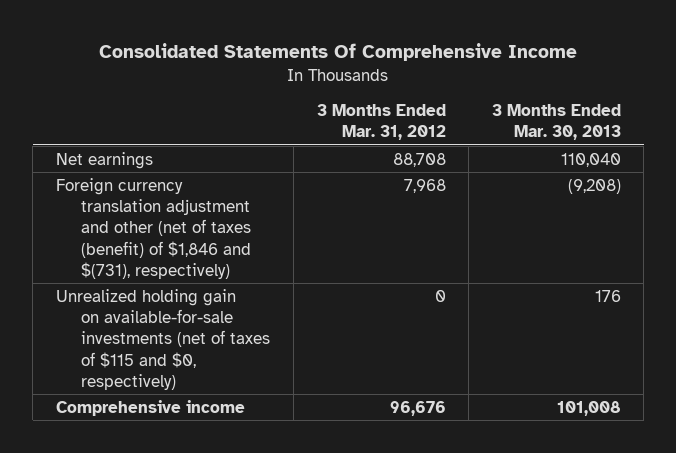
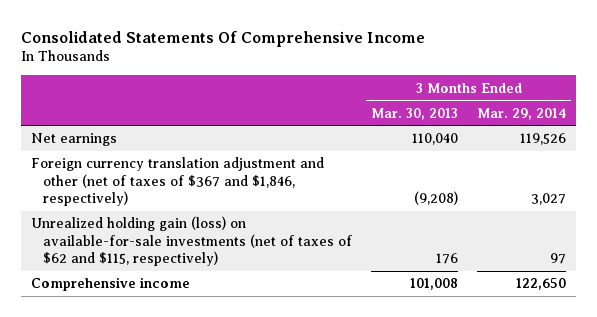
- | 3 Months Ended Mar. 31, 2012 | 3 Months Ended Mar. 30, 2013
+ | 3 Months Ended Mar. 30, 2013 | 3 Months Ended Mar. 29, 2014
- Foreign currency translation adjustment and other (net of taxes (benefit) of $1,846 and $(731), respectively) | 7,968 | (9,208)
- Unrealized holding gain on available-for-sale investments (net of taxes of $115 and $0, respectively) | 0 | 176
+ Foreign currency translation adjustment and other (net of taxes of $367 and $1,846, respectively) | (9,208) | 3,027
+ Unrealized holding gain (loss) on available-for-sale investments (net of taxes of $62 and $115, respectively) | 176 | 97

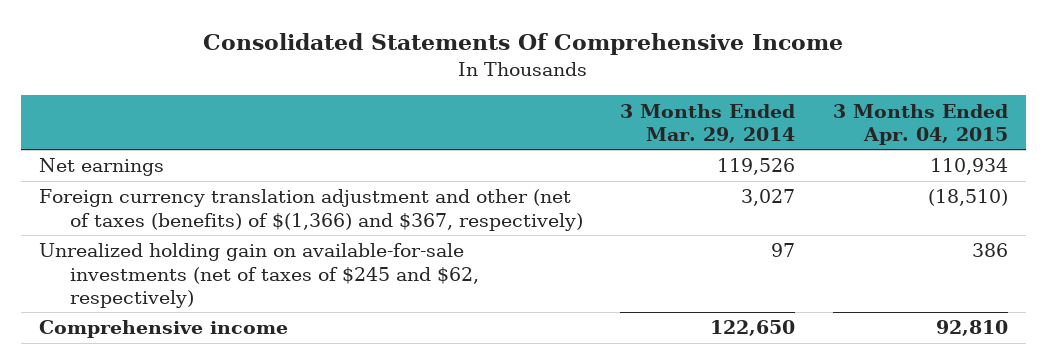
- | 3 Months Ended Mar. 30, 2013 | 3 Months Ended Mar. 29, 2014
+ | 3 Months Ended Mar. 29, 2014 | 3 Months Ended Apr. 04, 2015
- Foreign currency translation adjustment and other (net of taxes of $367 and $1,846, respectively) | (9,208) | 3,027
- Unrealized holding gain (loss) on available-for-sale investments (net of taxes of $62 and $115, respectively) | 176 | 97
+ Foreign currency translation adjustment and other (net of taxes (benefits) of $(1,366) and $367, respectively) | 3,027 | (18,510)
+ Unrealized holding gain on available-for-sale investments (net of taxes of $245 and $62, respectively) | 97 | 386

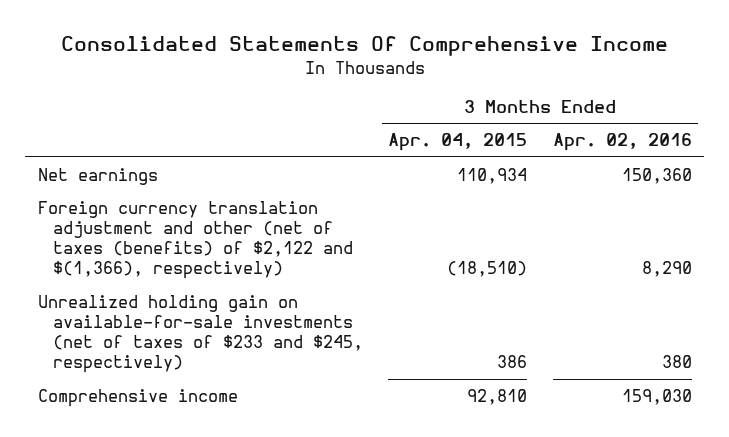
- | 3 Months Ended Mar. 29, 2014 | 3 Months Ended Apr. 04, 2015
+ | 3 Months Ended Apr. 04, 2015 | 3 Months Ended Apr. 02, 2016
- Foreign currency translation adjustment and other (net of taxes (benefits) of $(1,366) and $367, respectively) | 3,027 | (18,510)
- Unrealized holding gain on available-for-sale investments (net of taxes of $245 and $62, respectively) | 97 | 386
+ Foreign currency translation adjustment and other (net of taxes (benefits) of $2,122 and $(1,366), respectively) | (18,510) | 8,290
+ Unrealized holding gain on available-for-sale investments (net of taxes of $233 and $245, respectively) | 386 | 380

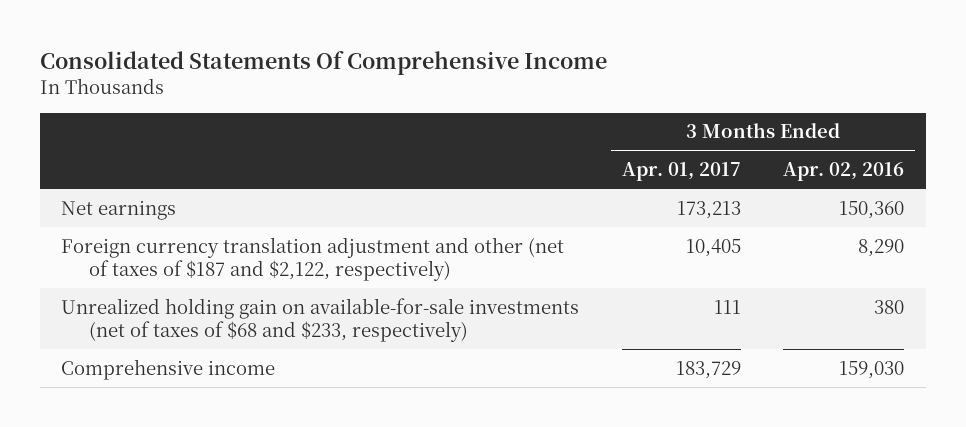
- | 3 Months Ended Apr. 04, 2015 | 3 Months Ended Apr. 02, 2016
+ | 3 Months Ended Apr. 01, 2017 | 3 Months Ended Apr. 02, 2016
- Foreign currency translation adjustment and other (net of taxes (benefits) of $2,122 and $(1,366), respectively) | (18,510) | 8,290
- Unrealized holding gain on available-for-sale investments (net of taxes of $233 and $245, respectively) | 386 | 380
+ Foreign currency translation adjustment and other (net of taxes of $187 and $2,122, respectively) | 10,405 | 8,290
+ Unrealized holding gain on available-for-sale investments (net of taxes of $68 and $233, respectively) | 111 | 380

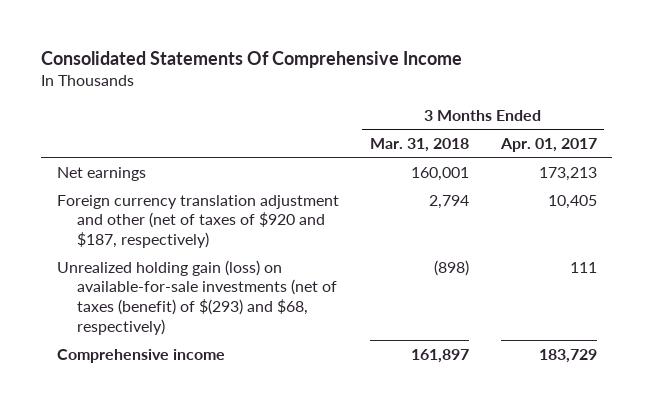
- | 3 Months Ended Apr. 01, 2017 | 3 Months Ended Apr. 02, 2016
+ | 3 Months Ended Mar. 31, 2018 | 3 Months Ended Apr. 01, 2017
- Foreign currency translation adjustment and other (net of taxes of $187 and $2,122, respectively) | 10,405 | 8,290
- Unrealized holding gain on available-for-sale investments (net of taxes of $68 and $233, respectively) | 111 | 380
+ Foreign currency translation adjustment and other (net of taxes of $920 and $187, respectively) | 2,794 | 10,405
+ Unrealized holding gain (loss) on available-for-sale investments (net of taxes (benefit) of $(293) and $68, respectively) | (898) | 111

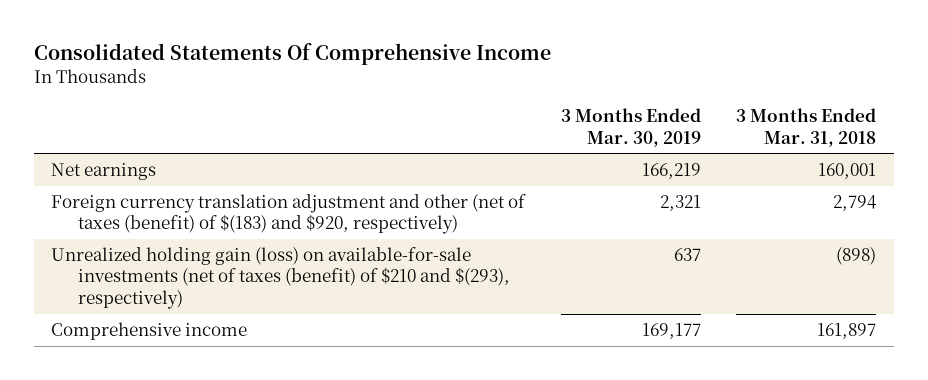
- | 3 Months Ended Mar. 31, 2018 | 3 Months Ended Apr. 01, 2017
+ | 3 Months Ended Mar. 30, 2019 | 3 Months Ended Mar. 31, 2018
- Foreign currency translation adjustment and other (net of taxes of $920 and $187, respectively) | 2,794 | 10,405
- Unrealized holding gain (loss) on available-for-sale investments (net of taxes (benefit) of $(293) and $68, respectively) | (898) | 111
+ Foreign currency translation adjustment and other (net of taxes (benefit) of $(183) and $920, respectively) | 2,321 | 2,794
+ Unrealized holding gain (loss) on available-for-sale investments (net of taxes (benefit) of $210 and $(293), respectively) | 637 | (898)

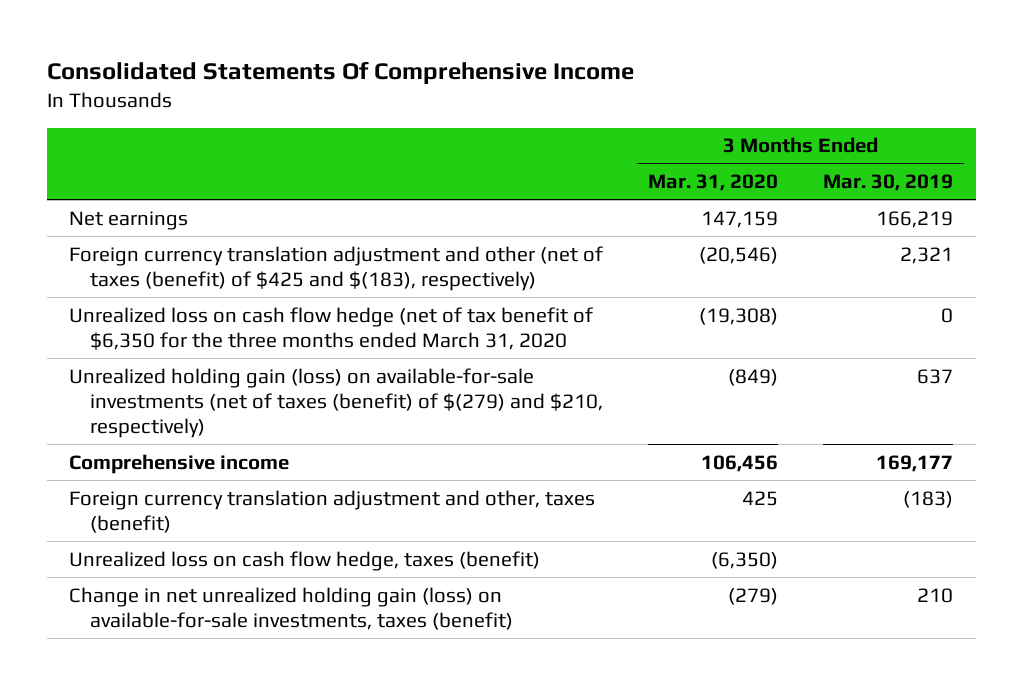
- | 3 Months Ended Mar. 30, 2019 | 3 Months Ended Mar. 31, 2018
+ | 3 Months Ended Mar. 31, 2020 | 3 Months Ended Mar. 30, 2019
- Foreign currency translation adjustment and other (net of taxes (benefit) of $(183) and $920, respectively) | 2,321 | 2,794
- Unrealized holding gain (loss) on available-for-sale investments (net of taxes (benefit) of $210 and $(293), respectively) | 637 | (898)
+ Foreign currency translation adjustment and other (net of taxes (benefit) of $425 and $(183), respectively) | (20,546) | 2,321
+ Unrealized loss on cash flow hedge (net of tax benefit of $6,350 for the three months ended March 31, 2020 | (19,308) | 0
+ Unrealized holding gain (loss) on available-for-sale investments (net of taxes (benefit) of $(279) and $210, respectively) | (849) | 637
+ Foreign currency translation adjustment and other, taxes (benefit) | 425 | (183)
+ Unrealized loss on cash flow hedge, taxes (benefit) | (6,350) |
+ Change in net unrealized holding gain (loss) on available-for-sale investments, taxes (benefit) | (279) | 210

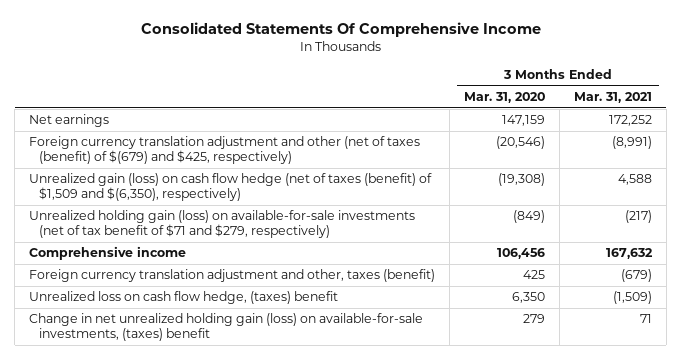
- | 3 Months Ended Mar. 31, 2020 | 3 Months Ended Mar. 30, 2019
+ | 3 Months Ended Mar. 31, 2020 | 3 Months Ended Mar. 31, 2021
- Foreign currency translation adjustment and other (net of taxes (benefit) of $425 and $(183), respectively) | (20,546) | 2,321
- Unrealized loss on cash flow hedge (net of tax benefit of $6,350 for the three months ended March 31, 2020 | (19,308) | 0
- Unrealized holding gain (loss) on available-for-sale investments (net of taxes (benefit) of $(279) and $210, respectively) | (849) | 637
+ Foreign currency translation adjustment and other (net of taxes (benefit) of $(679) and $425, respectively) | (20,546) | (8,991)
+ Unrealized gain (loss) on cash flow hedge (net of taxes (benefit) of $1,509 and $(6,350), respectively) | (19,308) | 4,588
+ Unrealized holding gain (loss) on available-for-sale investments (net of tax benefit of $71 and $279, respectively) | (849) | (217)
- Unrealized loss on cash flow hedge, taxes (benefit) | (6,350) |
- Change in net unrealized holding gain (loss) on available-for-sale investments, taxes (benefit) | (279) | 210
+ Unrealized loss on cash flow hedge, (taxes) benefit | 6,350 | (1,509)
+ Change in net unrealized holding gain (loss) on available-for-sale investments, (taxes) benefit | 279 | 71

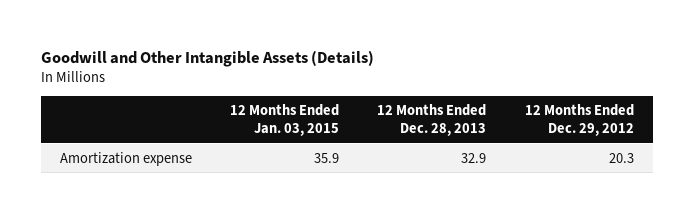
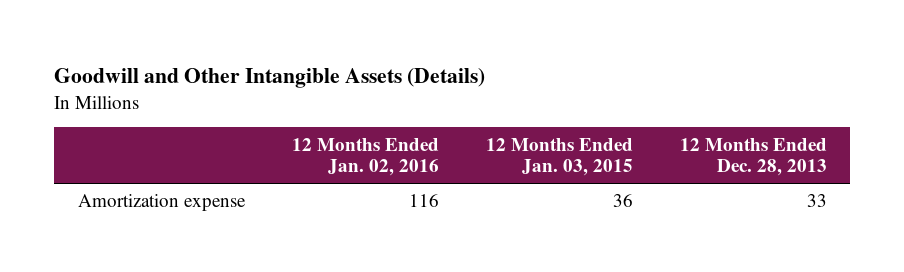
- | 12 Months Ended Jan. 03, 2015 | 12 Months Ended Dec. 28, 2013 | 12 Months Ended Dec. 29, 2012
+ | 12 Months Ended Jan. 02, 2016 | 12 Months Ended Jan. 03, 2015 | 12 Months Ended Dec. 28, 2013
- Amortization expense | 35.9 | 32.9 | 20.3
+ Amortization expense | 116 | 36 | 33

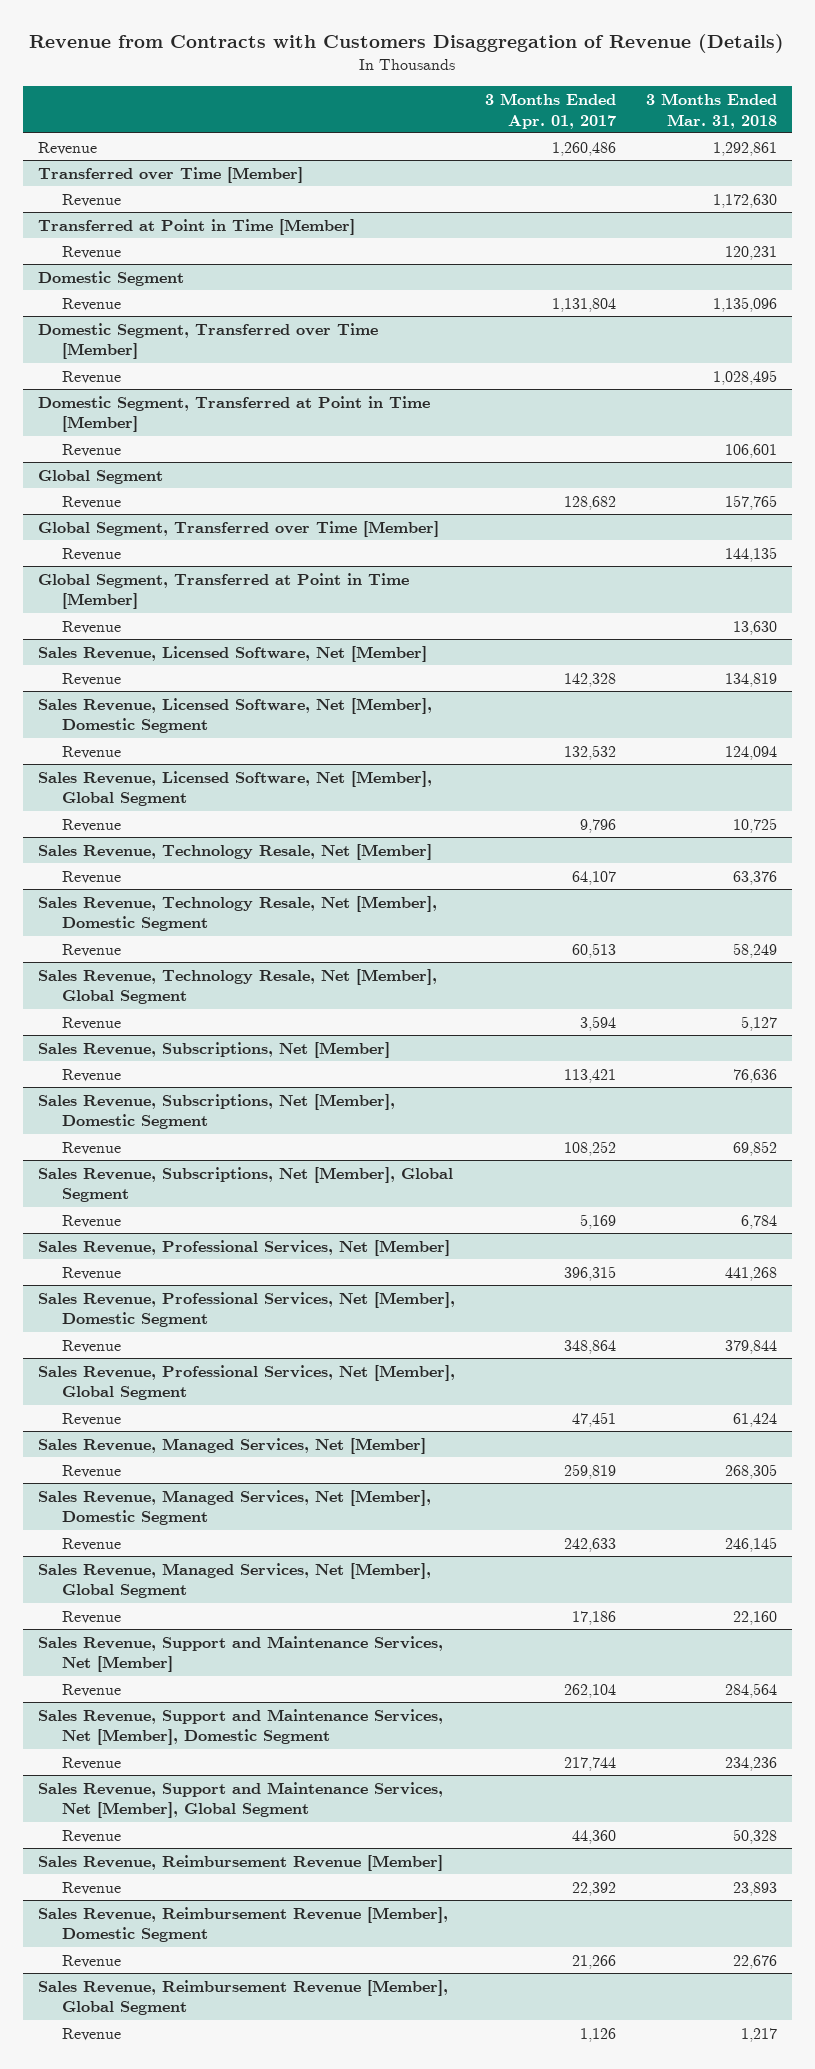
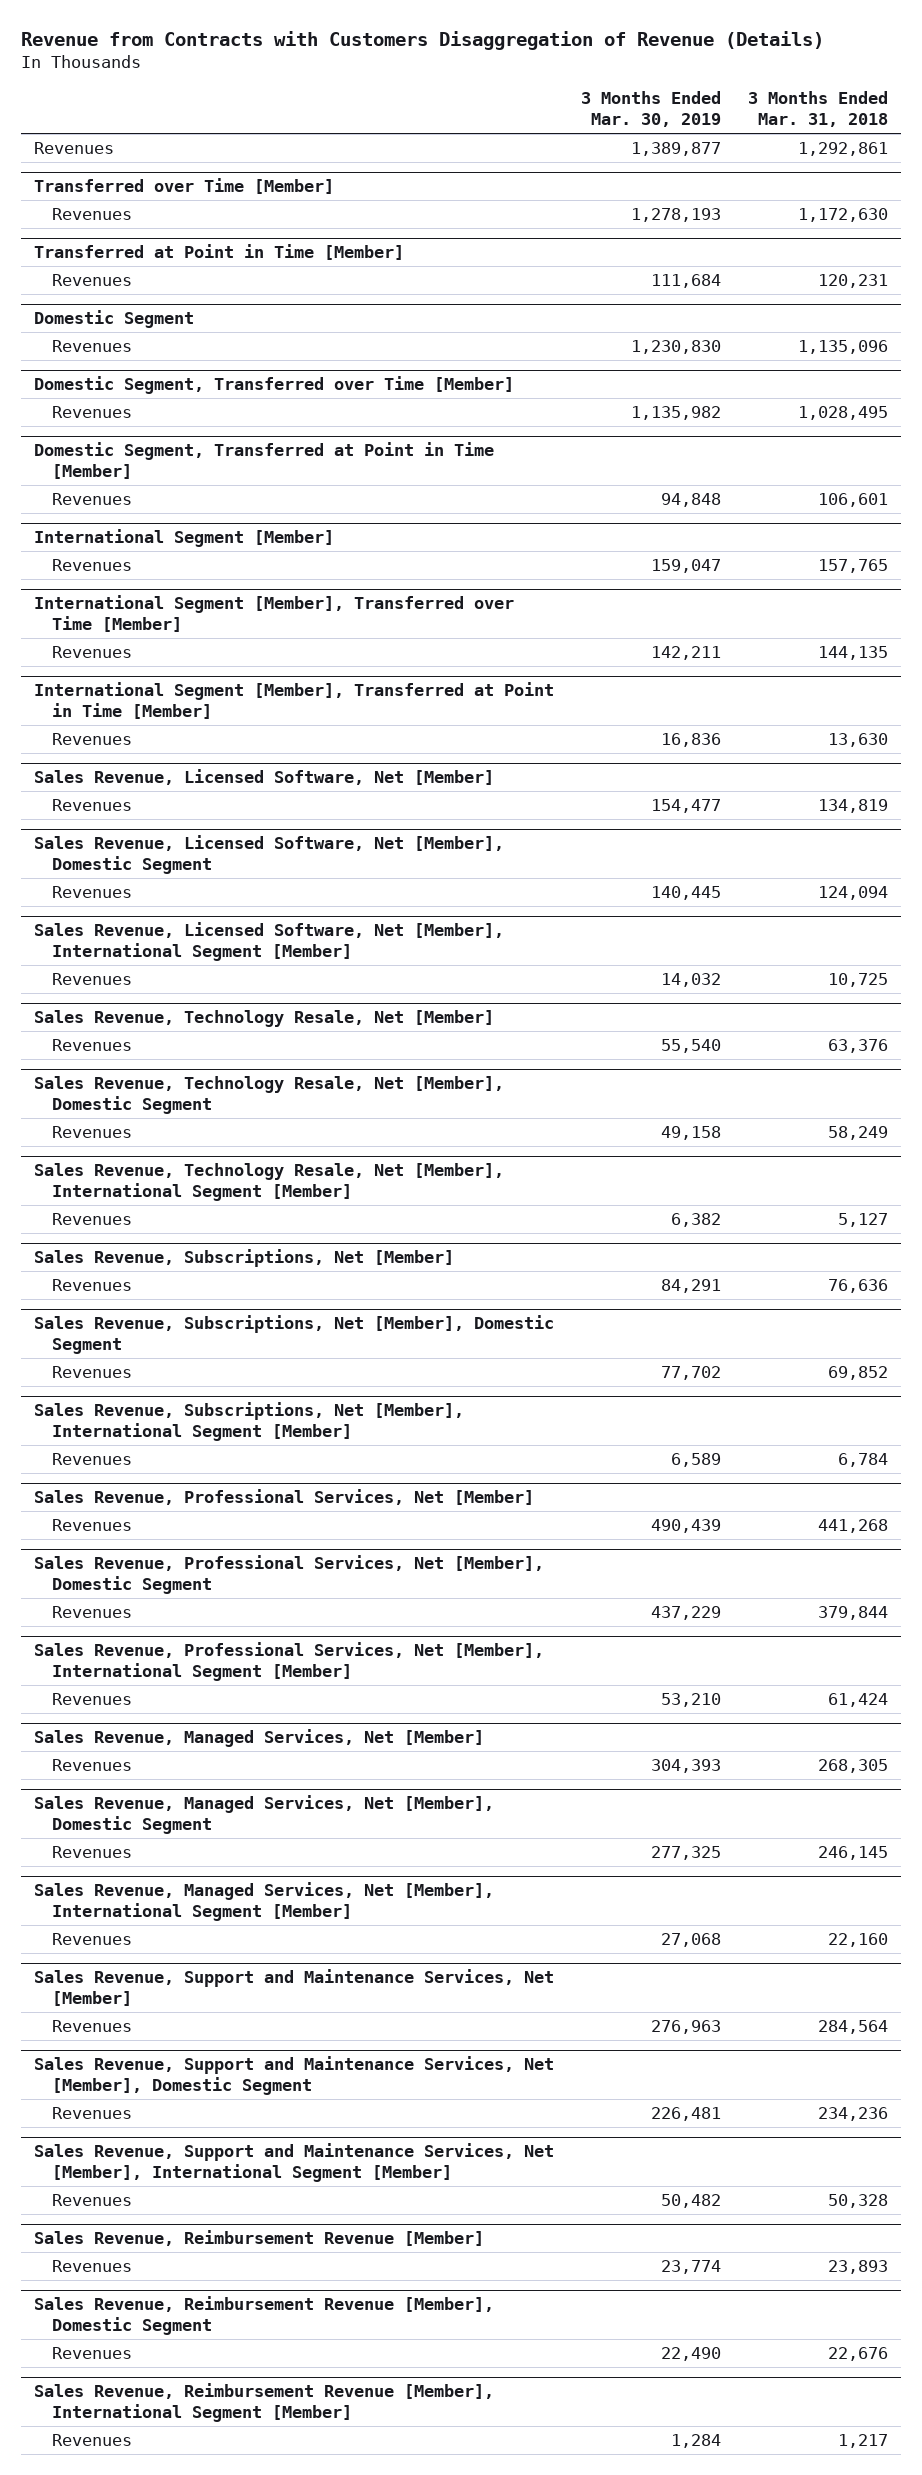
- | 3 Months Ended Apr. 01, 2017 | 3 Months Ended Mar. 31, 2018
+ | 3 Months Ended Mar. 30, 2019 | 3 Months Ended Mar. 31, 2018
- Revenue | 1,260,486 | 1,292,861
+ Revenues | 1,389,877 | 1,292,861
@ Transferred over Time [Member]
- Revenue | | 1,172,630
+ Revenues | 1,278,193 | 1,172,630
@ Transferred at Point in Time [Member]
- Revenue | | 120,231
+ Revenues | 111,684 | 120,231
@ Domestic Segment
- Revenue | 1,131,804 | 1,135,096
+ Revenues | 1,230,830 | 1,135,096
@ Domestic Segment, Transferred over Time [Member]
- Revenue | | 1,028,495
+ Revenues | 1,135,982 | 1,028,495
@ Domestic Segment, Transferred at Point in Time [Member]
- Revenue | | 106,601
- Global Segment
- Revenue | 128,682 | 157,765
- Global Segment, Transferred over Time [Member]
- Revenue | | 144,135
- Global Segment, Transferred at Point in Time [Member]
- Revenue | | 13,630
@ Domestic Segment, Transferred at Point in Time [Member]
+ Revenues | 94,848 | 106,601
+ International Segment [Member]
+ Revenues | 159,047 | 157,765
+ International Segment [Member], Transferred over Time [Member]
+ Revenues | 142,211 | 144,135
+ International Segment [Member], Transferred at Point in Time [Member]
+ Revenues | 16,836 | 13,630
@ Sales Revenue, Licensed Software, Net [Member]
- Revenue | 142,328 | 134,819
+ Revenues | 154,477 | 134,819
@ Sales Revenue, Licensed Software, Net [Member], Domestic Segment
- Revenue | 132,532 | 124,094
- Sales Revenue, Licensed Software, Net [Member], Global Segment
- Revenue | 9,796 | 10,725
@ Sales Revenue, Licensed Software, Net [Member], Domestic Segment
+ Revenues | 140,445 | 124,094
+ Sales Revenue, Licensed Software, Net [Member], International Segment [Member]
+ Revenues | 14,032 | 10,725
@ Sales Revenue, Technology Resale, Net [Member]
- Revenue | 64,107 | 63,376
+ Revenues | 55,540 | 63,376
@ Sales Revenue, Technology Resale, Net [Member], Domestic Segment
- Revenue | 60,513 | 58,249
- Sales Revenue, Technology Resale, Net [Member], Global Segment
- Revenue | 3,594 | 5,127
@ Sales Revenue, Technology Resale, Net [Member], Domestic Segment
+ Revenues | 49,158 | 58,249
+ Sales Revenue, Technology Resale, Net [Member], International Segment [Member]
+ Revenues | 6,382 | 5,127
@ Sales Revenue, Subscriptions, Net [Member]
- Revenue | 113,421 | 76,636
+ Revenues | 84,291 | 76,636
@ Sales Revenue, Subscriptions, Net [Member], Domestic Segment
- Revenue | 108,252 | 69,852
- Sales Revenue, Subscriptions, Net [Member], Global Segment
- Revenue | 5,169 | 6,784
@ Sales Revenue, Subscriptions, Net [Member], Domestic Segment
+ Revenues | 77,702 | 69,852
+ Sales Revenue, Subscriptions, Net [Member], International Segment [Member]
+ Revenues | 6,589 | 6,784
@ Sales Revenue, Professional Services, Net [Member]
- Revenue | 396,315 | 441,268
+ Revenues | 490,439 | 441,268
@ Sales Revenue, Professional Services, Net [Member], Domestic Segment
- Revenue | 348,864 | 379,844
- Sales Revenue, Professional Services, Net [Member], Global Segment
- Revenue | 47,451 | 61,424
@ Sales Revenue, Professional Services, Net [Member], Domestic Segment
+ Revenues | 437,229 | 379,844
+ Sales Revenue, Professional Services, Net [Member], International Segment [Member]
+ Revenues | 53,210 | 61,424
@ Sales Revenue, Managed Services, Net [Member]
- Revenue | 259,819 | 268,305
+ Revenues | 304,393 | 268,305
@ Sales Revenue, Managed Services, Net [Member], Domestic Segment
- Revenue | 242,633 | 246,145
- Sales Revenue, Managed Services, Net [Member], Global Segment
- Revenue | 17,186 | 22,160
@ Sales Revenue, Managed Services, Net [Member], Domestic Segment
+ Revenues | 277,325 | 246,145
+ Sales Revenue, Managed Services, Net [Member], International Segment [Member]
+ Revenues | 27,068 | 22,160
@ Sales Revenue, Support and Maintenance Services, Net [Member]
- Revenue | 262,104 | 284,564
+ Revenues | 276,963 | 284,564
@ Sales Revenue, Support and Maintenance Services, Net [Member], Domestic Segment
- Revenue | 217,744 | 234,236
- Sales Revenue, Support and Maintenance Services, Net [Member], Global Segment
- Revenue | 44,360 | 50,328
@ Sales Revenue, Support and Maintenance Services, Net [Member], Domestic Segment
+ Revenues | 226,481 | 234,236
+ Sales Revenue, Support and Maintenance Services, Net [Member], International Segment [Member]
+ Revenues | 50,482 | 50,328
@ Sales Revenue, Reimbursement Revenue [Member]
- Revenue | 22,392 | 23,893
+ Revenues | 23,774 | 23,893
@ Sales Revenue, Reimbursement Revenue [Member], Domestic Segment
- Revenue | 21,266 | 22,676
- Sales Revenue, Reimbursement Revenue [Member], Global Segment
- Revenue | 1,126 | 1,217
@ Sales Revenue, Reimbursement Revenue [Member], Domestic Segment
+ Revenues | 22,490 | 22,676
+ Sales Revenue, Reimbursement Revenue [Member], International Segment [Member]
+ Revenues | 1,284 | 1,217

